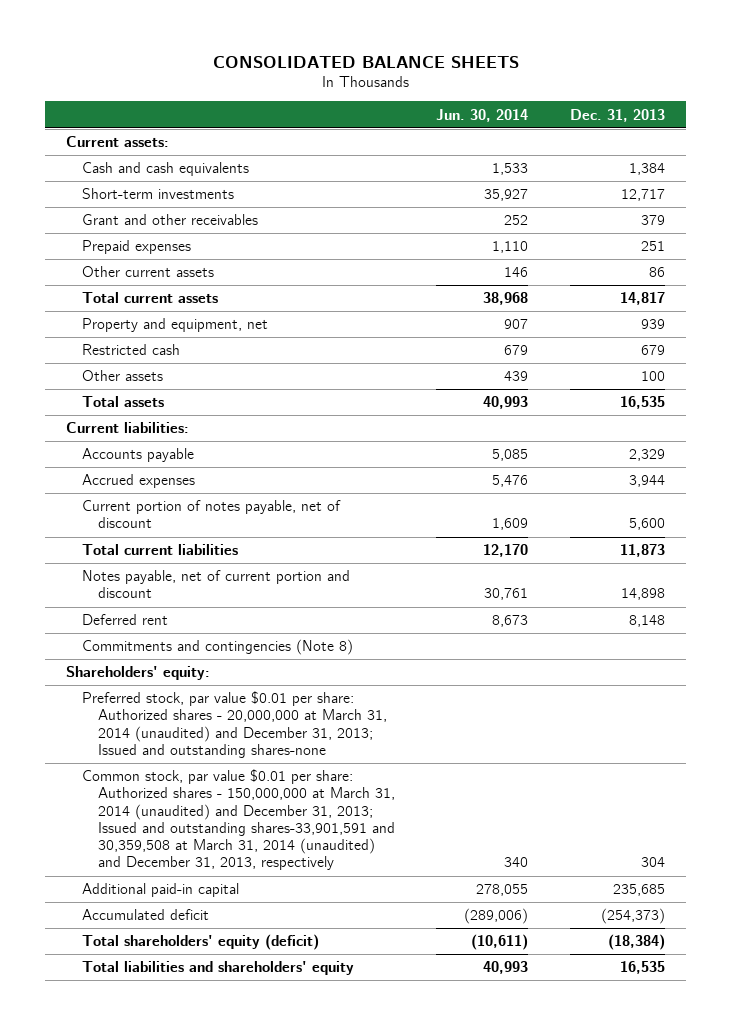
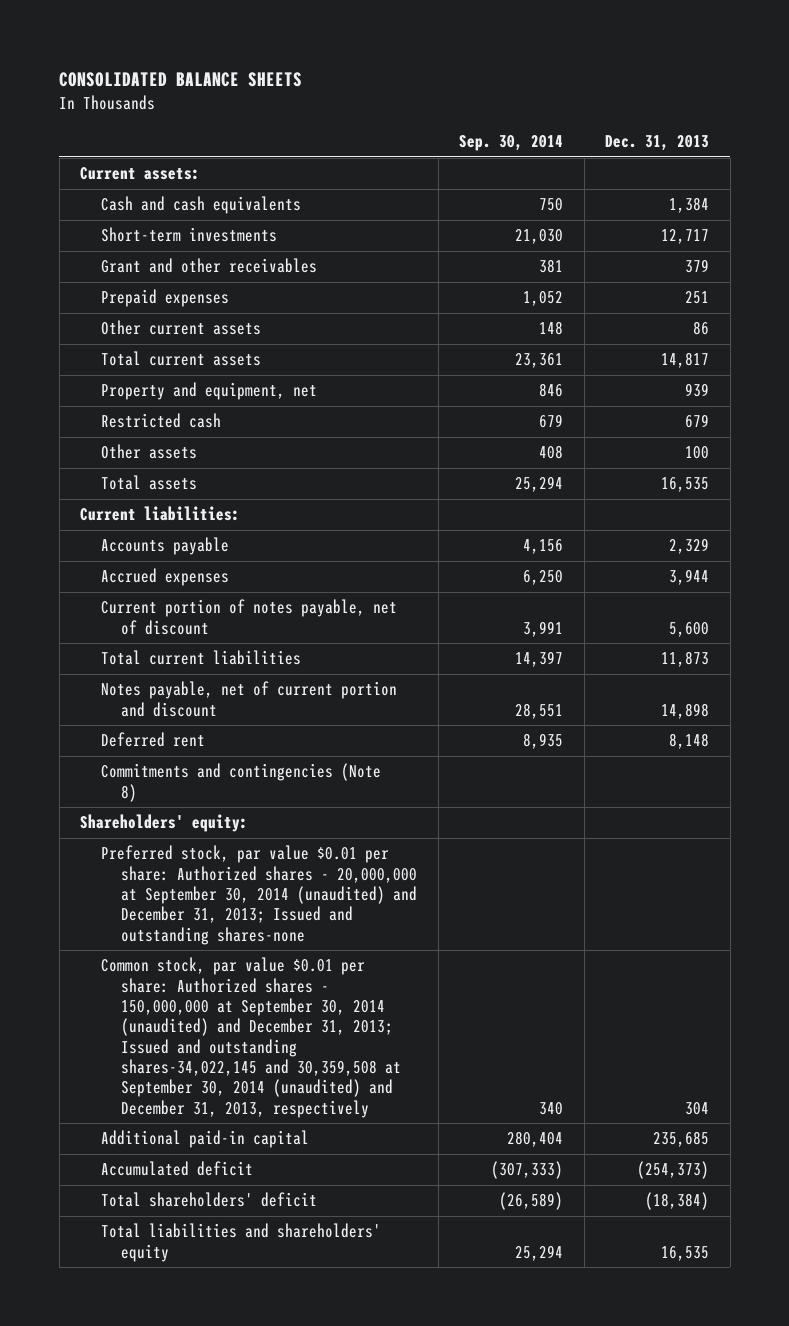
- | Jun. 30, 2014 | Dec. 31, 2013
+ | Sep. 30, 2014 | Dec. 31, 2013
- Preferred stock, par value $0.01 per share: Authorized shares - 20,000,000 at March 31, 2014 (unaudited) and December 31, 2013; Issued and outstanding shares-none
- Common stock, par value $0.01 per share: Authorized shares - 150,000,000 at March 31, 2014 (unaudited) and December 31, 2013; Issued and outstanding shares-33,901,591 and 30,359,508 at March 31, 2014 (unaudited) and December 31, 2013, respectively | 340 | 304
+ Preferred stock, par value $0.01 per share: Authorized shares - 20,000,000 at September 30, 2014 (unaudited) and December 31, 2013; Issued and outstanding shares-none
+ Common stock, par value $0.01 per share: Authorized shares - 150,000,000 at September 30, 2014 (unaudited) and December 31, 2013; Issued and outstanding shares-34,022,145 and 30,359,508 at September 30, 2014 (unaudited) and December 31, 2013, respectively | 340 | 304
- Total shareholders' equity (deficit) | (10,611) | (18,384)
+ Total shareholders' deficit | (26,589) | (18,384)

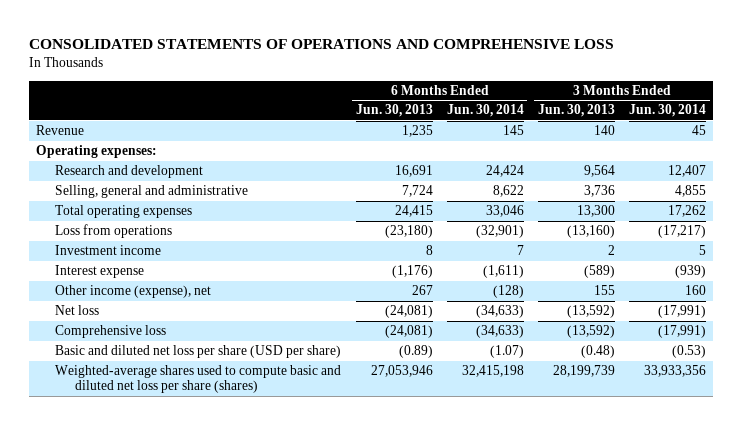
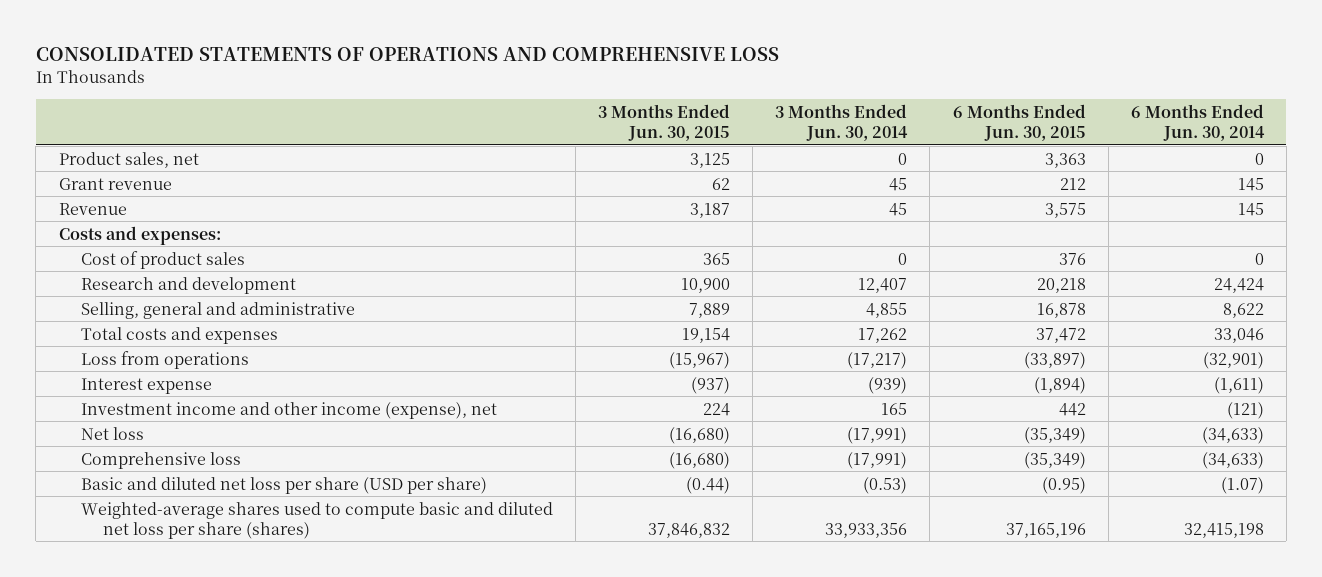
- | 6 Months Ended Jun. 30, 2013 | 6 Months Ended Jun. 30, 2014 | 3 Months Ended Jun. 30, 2013 | 3 Months Ended Jun. 30, 2014
+ | 3 Months Ended Jun. 30, 2015 | 3 Months Ended Jun. 30, 2014 | 6 Months Ended Jun. 30, 2015 | 6 Months Ended Jun. 30, 2014
+ Product sales, net | 3,125 | 0 | 3,363 | 0
+ Grant revenue | 62 | 45 | 212 | 145
- Operating expenses:
+ Costs and expenses:
+ Cost of product sales | 365 | 0 | 376 | 0
- Total operating expenses | 24,415 | 33,046 | 13,300 | 17,262
+ Total costs and expenses | 19,154 | 17,262 | 37,472 | 33,046
- Investment income | 8 | 7 | 2 | 5
- Other income (expense), net | 267 | (128) | 155 | 160
+ Investment income and other income (expense), net | 224 | 165 | 442 | (121)

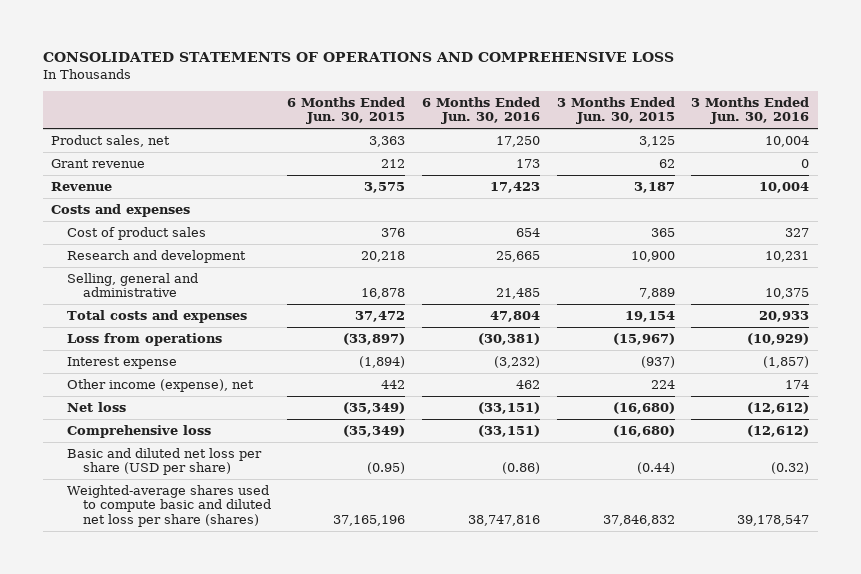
- | 3 Months Ended Jun. 30, 2015 | 3 Months Ended Jun. 30, 2014 | 6 Months Ended Jun. 30, 2015 | 6 Months Ended Jun. 30, 2014
+ | 6 Months Ended Jun. 30, 2015 | 6 Months Ended Jun. 30, 2016 | 3 Months Ended Jun. 30, 2015 | 3 Months Ended Jun. 30, 2016
- Costs and expenses:
+ Costs and expenses
- Investment income and other income (expense), net | 224 | 165 | 442 | (121)
+ Other income (expense), net | 442 | 462 | 224 | 174

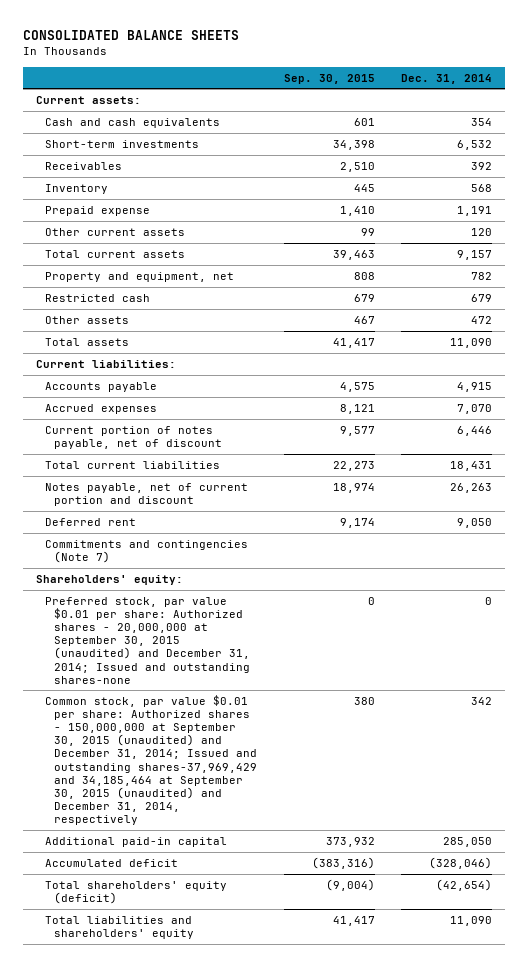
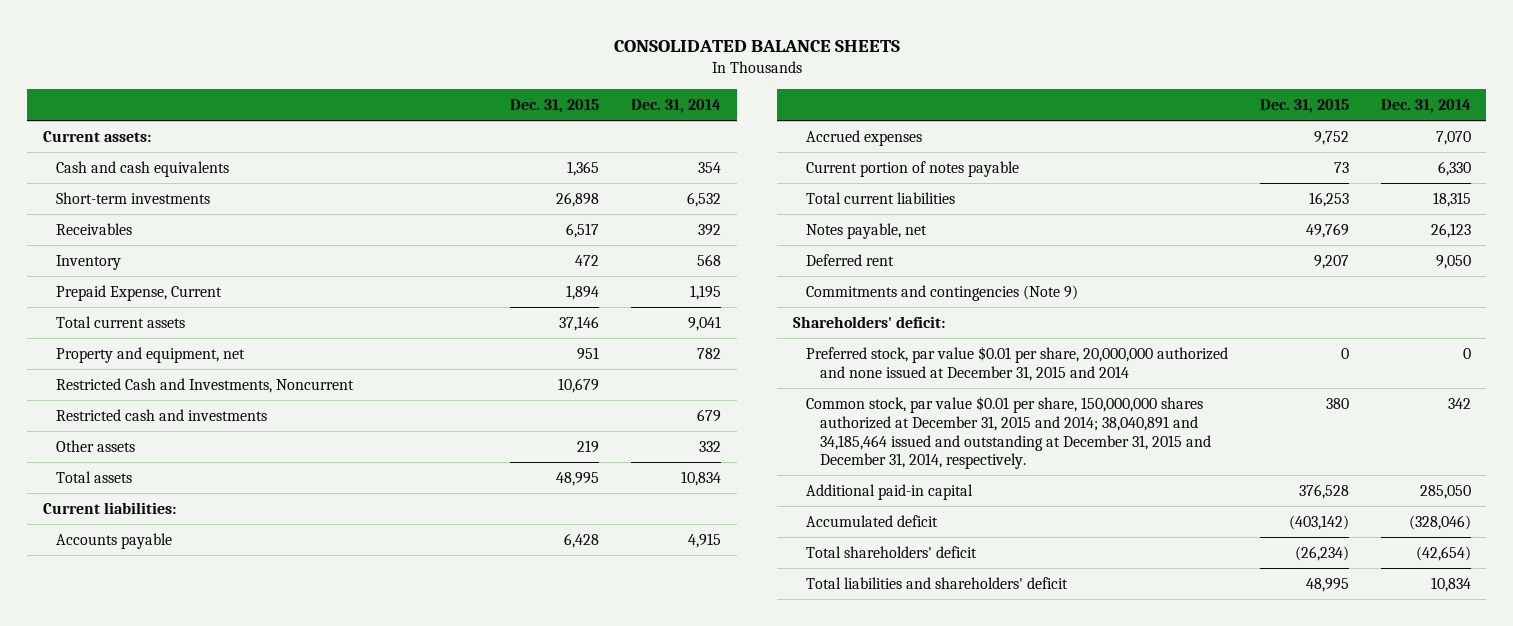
- | Sep. 30, 2015 | Dec. 31, 2014
+ | Dec. 31, 2015 | Dec. 31, 2014
- Prepaid expense | 1,410 | 1,191
- Other current assets | 99 | 120
- Total current assets | 39,463 | 9,157
+ Prepaid Expense, Current | 1,894 | 1,195
+ Total current assets | 37,146 | 9,041
- Restricted cash | 679 | 679
- Other assets | 467 | 472
- Total assets | 41,417 | 11,090
+ Restricted Cash and Investments, Noncurrent | 10,679 |
+ Restricted cash and investments | | 679
+ Other assets | 219 | 332
+ Total assets | 48,995 | 10,834
- Current portion of notes payable, net of discount | 9,577 | 6,446
- Total current liabilities | 22,273 | 18,431
- Notes payable, net of current portion and discount | 18,974 | 26,263
+ Current portion of notes payable | 73 | 6,330
+ Total current liabilities | 16,253 | 18,315
+ Notes payable, net | 49,769 | 26,123
- Commitments and contingencies (Note 7)
- Shareholders' equity:
- Preferred stock, par value $0.01 per share: Authorized shares - 20,000,000 at September 30, 2015 (unaudited) and December 31, 2014; Issued and outstanding shares-none | 0 | 0
- Common stock, par value $0.01 per share: Authorized shares - 150,000,000 at September 30, 2015 (unaudited) and December 31, 2014; Issued and outstanding shares-37,969,429 and 34,185,464 at September 30, 2015 (unaudited) and December 31, 2014, respectively | 380 | 342
+ Commitments and contingencies (Note 9)
+ Shareholders' deficit:
+ Preferred stock, par value $0.01 per share, 20,000,000 authorized and none issued at December 31, 2015 and 2014 | 0 | 0
+ Common stock, par value $0.01 per share, 150,000,000 shares authorized at December 31, 2015 and 2014; 38,040,891 and 34,185,464 issued and outstanding at December 31, 2015 and December 31, 2014, respectively. | 380 | 342
- Total shareholders' equity (deficit) | (9,004) | (42,654)
- Total liabilities and shareholders' equity | 41,417 | 11,090
+ Total shareholders' deficit | (26,234) | (42,654)
+ Total liabilities and shareholders' deficit | 48,995 | 10,834

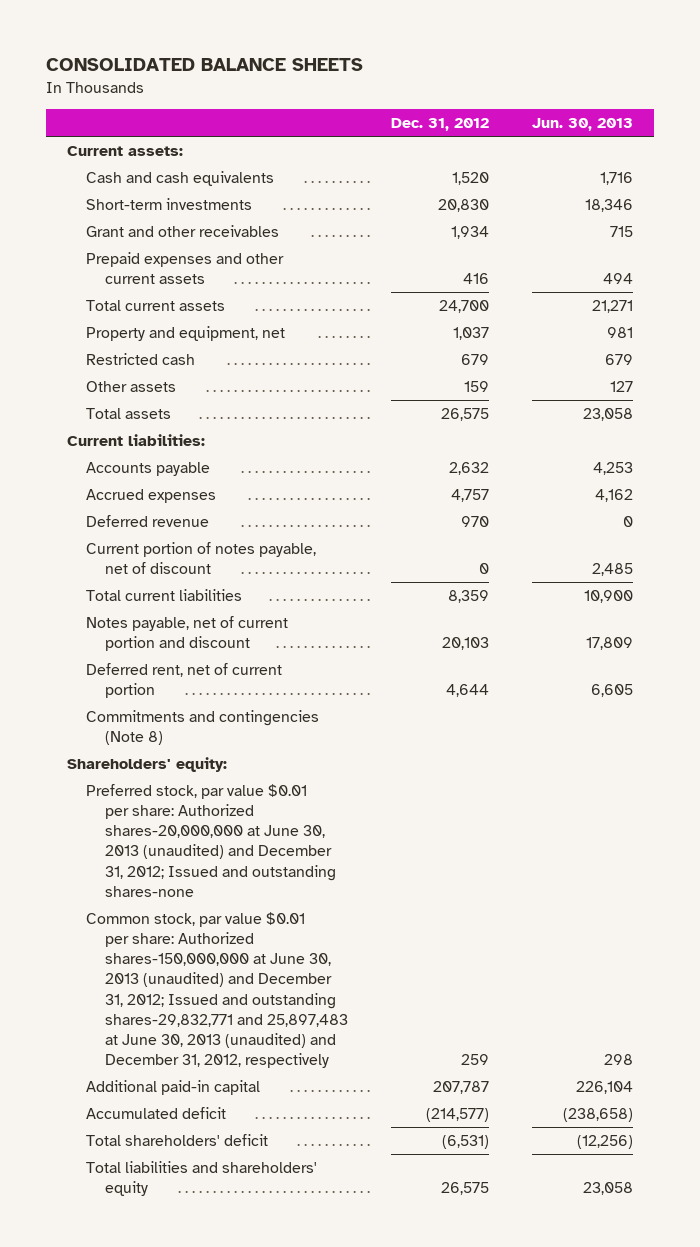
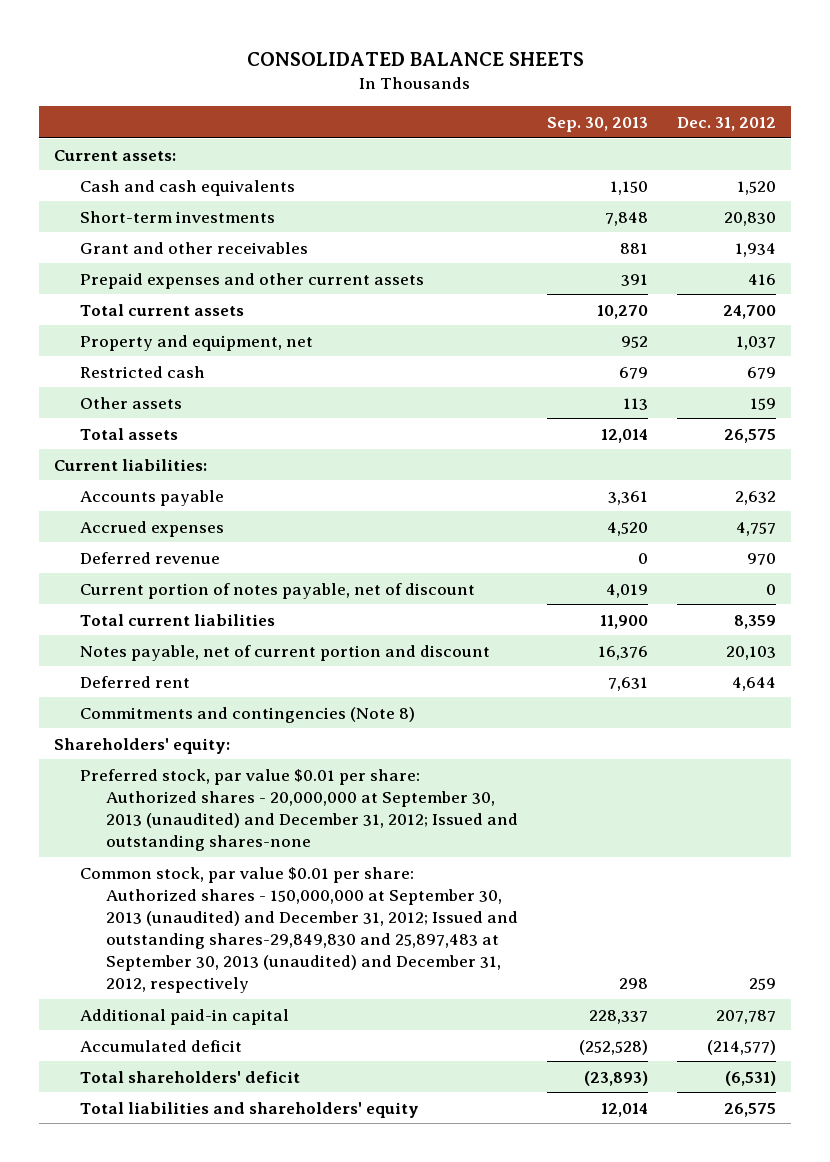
- | Dec. 31, 2012 | Jun. 30, 2013
+ | Sep. 30, 2013 | Dec. 31, 2012
- Deferred rent, net of current portion | 4,644 | 6,605
+ Deferred rent | 7,631 | 4,644
- Preferred stock, par value $0.01 per share: Authorized shares-20,000,000 at June 30, 2013 (unaudited) and December 31, 2012; Issued and outstanding shares-none
- Common stock, par value $0.01 per share: Authorized shares-150,000,000 at June 30, 2013 (unaudited) and December 31, 2012; Issued and outstanding shares-29,832,771 and 25,897,483 at June 30, 2013 (unaudited) and December 31, 2012, respectively | 259 | 298
+ Preferred stock, par value $0.01 per share: Authorized shares - 20,000,000 at September 30, 2013 (unaudited) and December 31, 2012; Issued and outstanding shares-none
+ Common stock, par value $0.01 per share: Authorized shares - 150,000,000 at September 30, 2013 (unaudited) and December 31, 2012; Issued and outstanding shares-29,849,830 and 25,897,483 at September 30, 2013 (unaudited) and December 31, 2012, respectively | 298 | 259

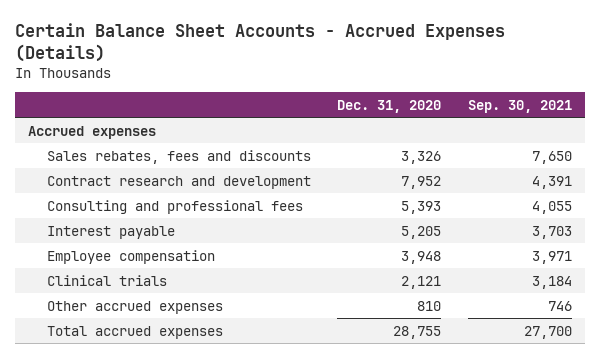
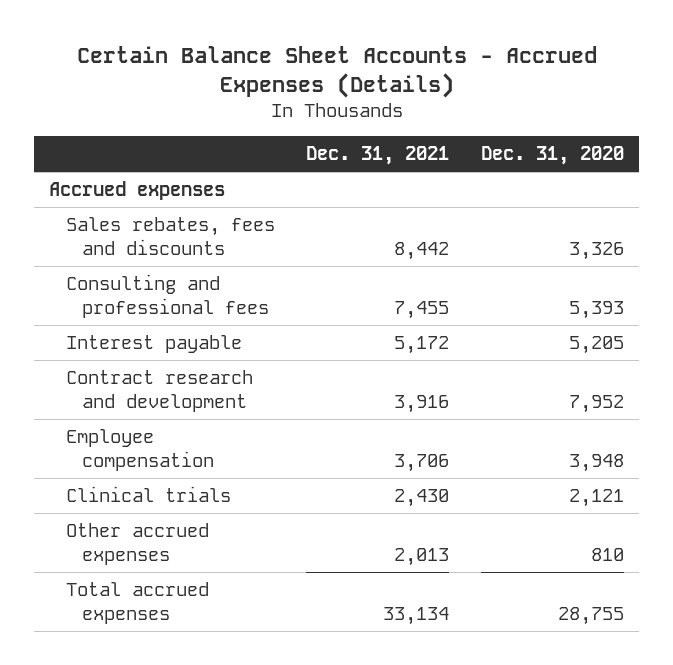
- | Dec. 31, 2020 | Sep. 30, 2021
+ | Dec. 31, 2021 | Dec. 31, 2020
moved down: Contract research and development | 3,916 | 7,952

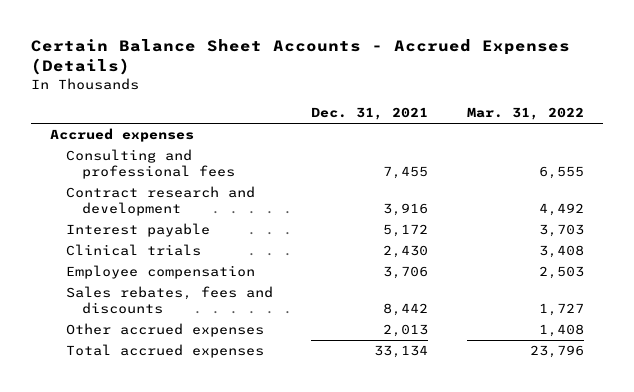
- | Dec. 31, 2021 | Dec. 31, 2020
+ | Dec. 31, 2021 | Mar. 31, 2022
moved down: Interest payable | 5,172 | 3,703
moved down: Employee compensation | 3,706 | 2,503
moved down: Sales rebates, fees and discounts | 8,442 | 1,727

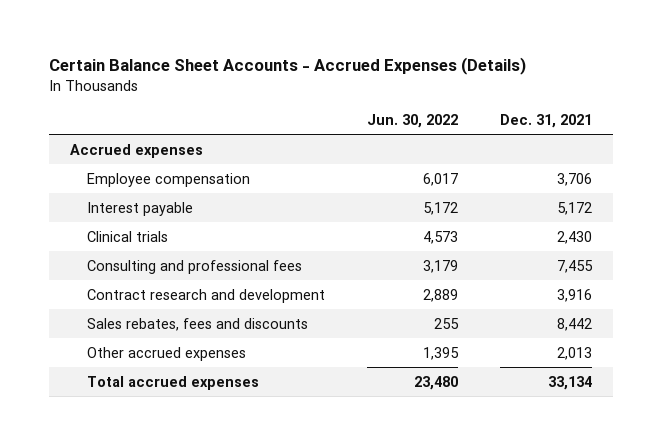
- | Dec. 31, 2021 | Mar. 31, 2022
+ | Jun. 30, 2022 | Dec. 31, 2021
moved up: Employee compensation | 6,017 | 3,706
moved down: Consulting and professional fees | 3,179 | 7,455
moved down: Contract research and development | 2,889 | 3,916

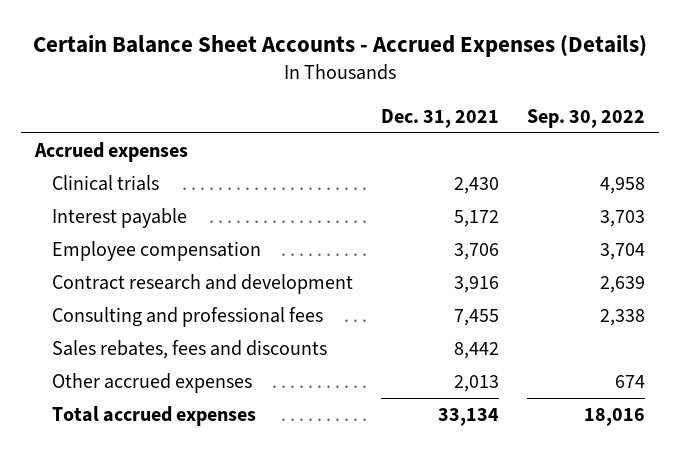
- | Jun. 30, 2022 | Dec. 31, 2021
+ | Dec. 31, 2021 | Sep. 30, 2022
moved down: Interest payable | 5,172 | 3,703
moved down: Employee compensation | 3,706 | 3,704
moved down: Consulting and professional fees | 7,455 | 2,338

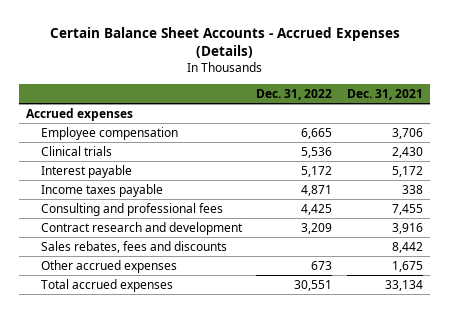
- | Dec. 31, 2021 | Sep. 30, 2022
+ | Dec. 31, 2022 | Dec. 31, 2021
moved up: Employee compensation | 6,665 | 3,706
+ Income taxes payable | 4,871 | 338
moved down: Contract research and development | 3,209 | 3,916
- Other accrued expenses | 2,013 | 674
+ Other accrued expenses | 673 | 1,675

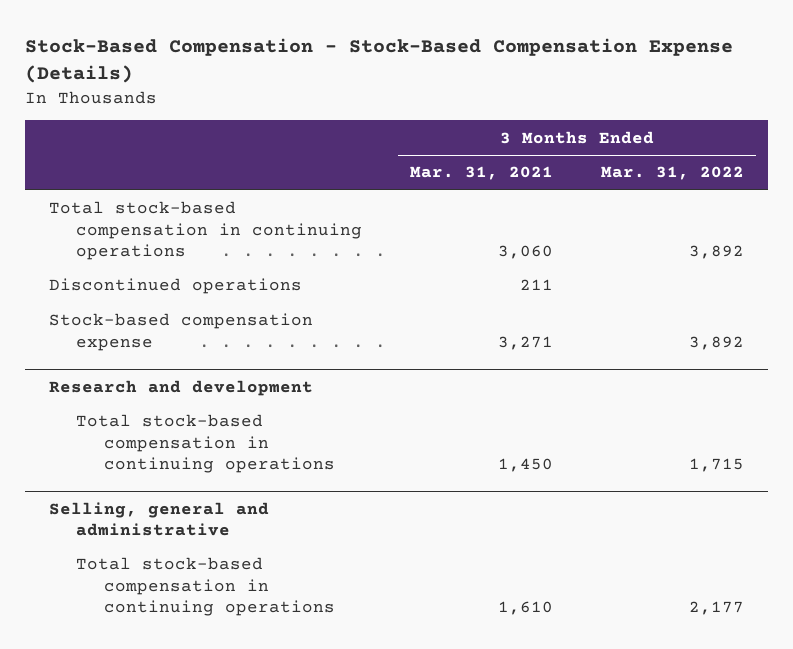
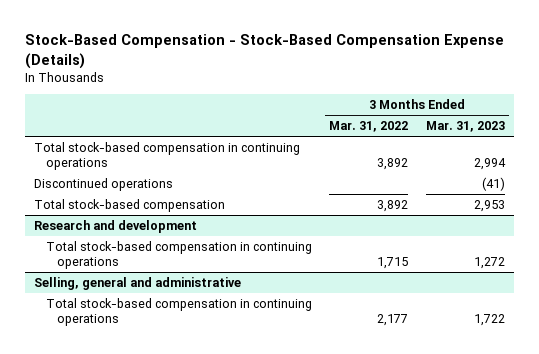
- | 3 Months Ended Mar. 31, 2021 | 3 Months Ended Mar. 31, 2022
+ | 3 Months Ended Mar. 31, 2022 | 3 Months Ended Mar. 31, 2023
- Stock-based compensation expense | 3,271 | 3,892
+ Total stock-based compensation | 3,892 | 2,953

